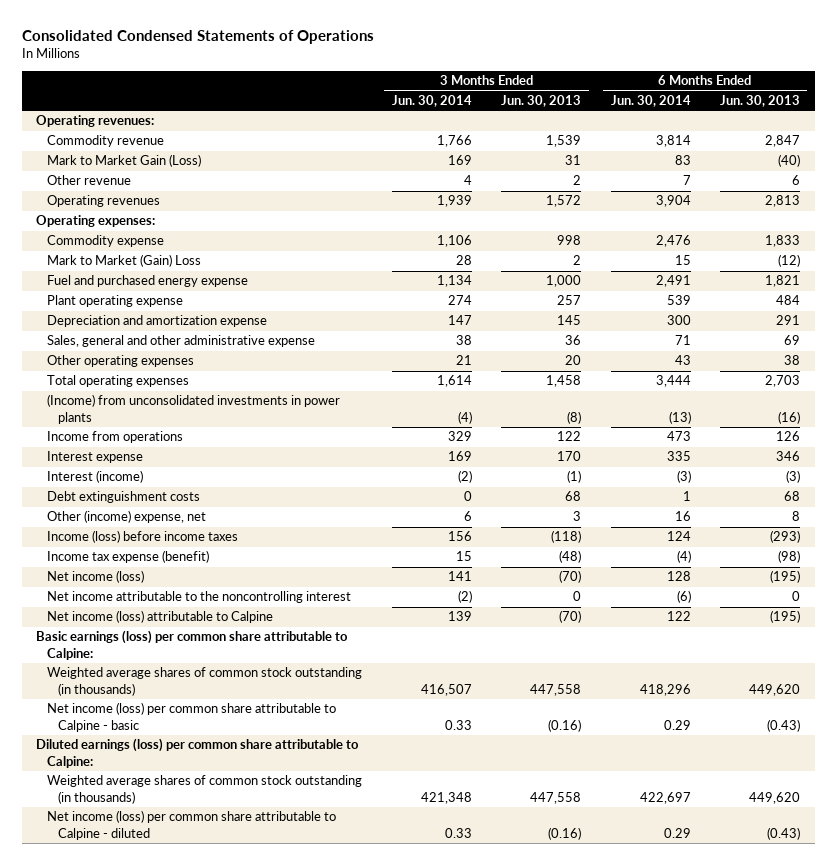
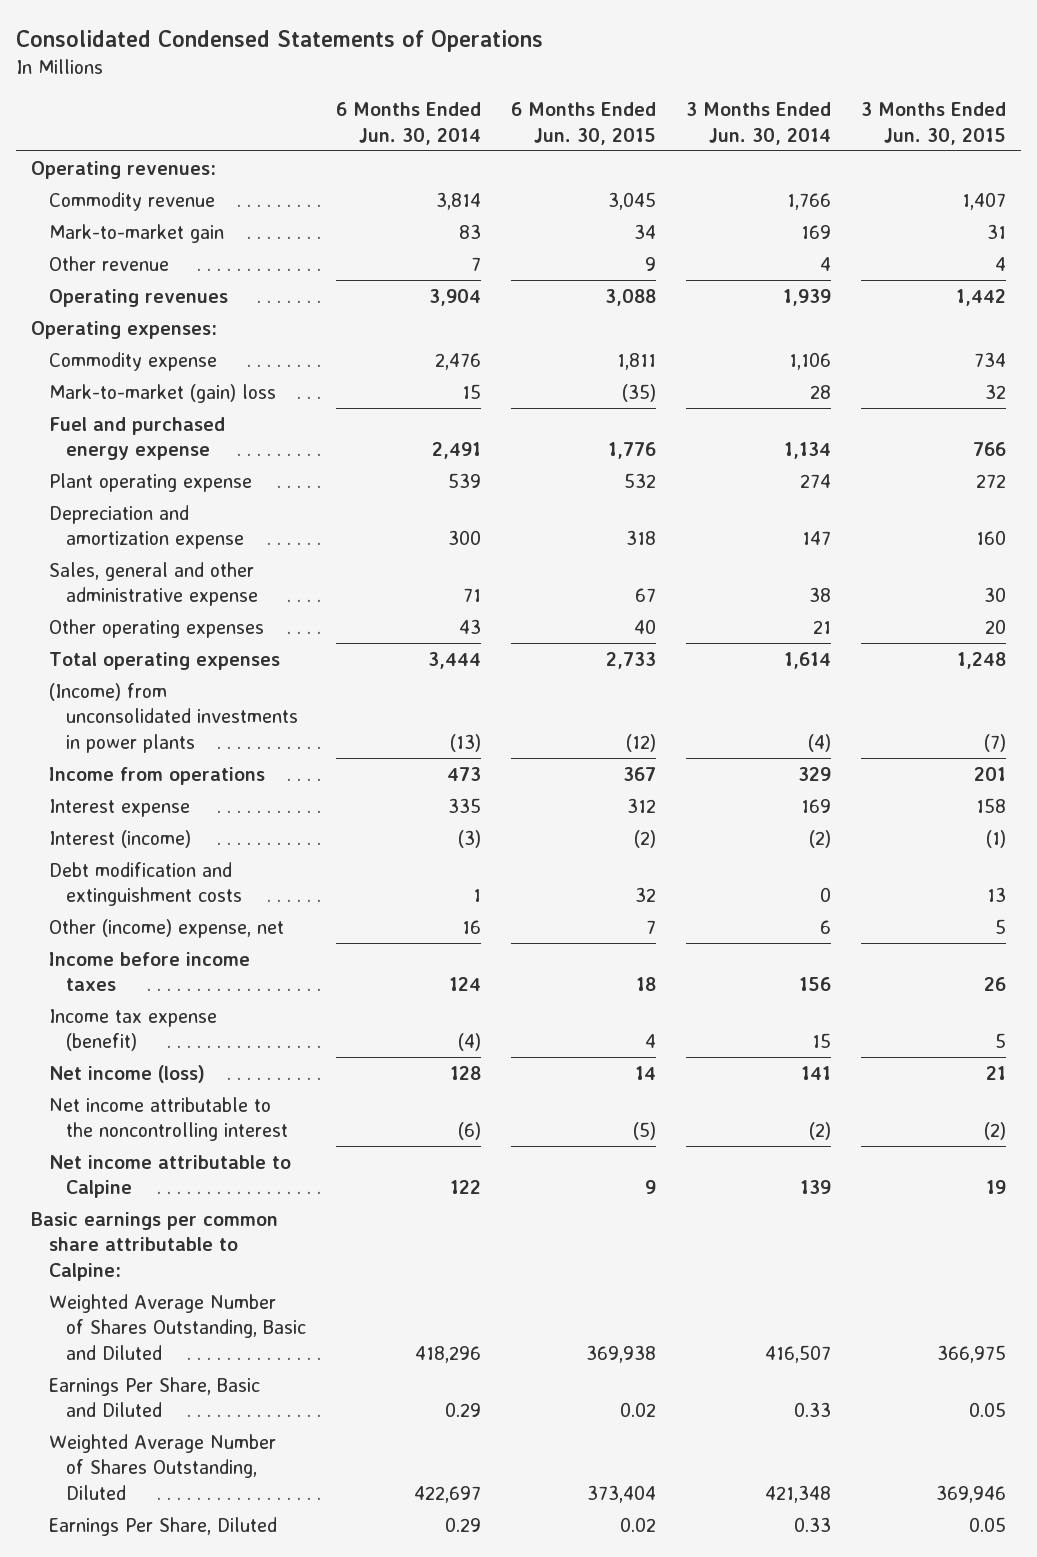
- | 3 Months Ended Jun. 30, 2014 | 3 Months Ended Jun. 30, 2013 | 6 Months Ended Jun. 30, 2014 | 6 Months Ended Jun. 30, 2013
+ | 6 Months Ended Jun. 30, 2014 | 6 Months Ended Jun. 30, 2015 | 3 Months Ended Jun. 30, 2014 | 3 Months Ended Jun. 30, 2015
- Mark to Market Gain (Loss) | 169 | 31 | 83 | (40)
+ Mark-to-market gain | 83 | 34 | 169 | 31
- Mark to Market (Gain) Loss | 28 | 2 | 15 | (12)
+ Mark-to-market (gain) loss | 15 | (35) | 28 | 32
- Debt extinguishment costs | 0 | 68 | 1 | 68
+ Debt modification and extinguishment costs | 1 | 32 | 0 | 13
- Income (loss) before income taxes | 156 | (118) | 124 | (293)
+ Income before income taxes | 124 | 18 | 156 | 26
- Net income (loss) attributable to Calpine | 139 | (70) | 122 | (195)
- Basic earnings (loss) per common share attributable to Calpine:
- Weighted average shares of common stock outstanding (in thousands) | 416,507 | 447,558 | 418,296 | 449,620
- Net income (loss) per common share attributable to Calpine - basic | 0.33 | (0.16) | 0.29 | (0.43)
- Diluted earnings (loss) per common share attributable to Calpine:
- Weighted average shares of common stock outstanding (in thousands) | 421,348 | 447,558 | 422,697 | 449,620
- Net income (loss) per common share attributable to Calpine - diluted | 0.33 | (0.16) | 0.29 | (0.43)
+ Net income attributable to Calpine | 122 | 9 | 139 | 19
+ Basic earnings per common share attributable to Calpine:
+ Weighted Average Number of Shares Outstanding, Basic and Diluted | 418,296 | 369,938 | 416,507 | 366,975
+ Earnings Per Share, Basic and Diluted | 0.29 | 0.02 | 0.33 | 0.05
+ Weighted Average Number of Shares Outstanding, Diluted | 422,697 | 373,404 | 421,348 | 369,946
+ Earnings Per Share, Diluted | 0.29 | 0.02 | 0.33 | 0.05

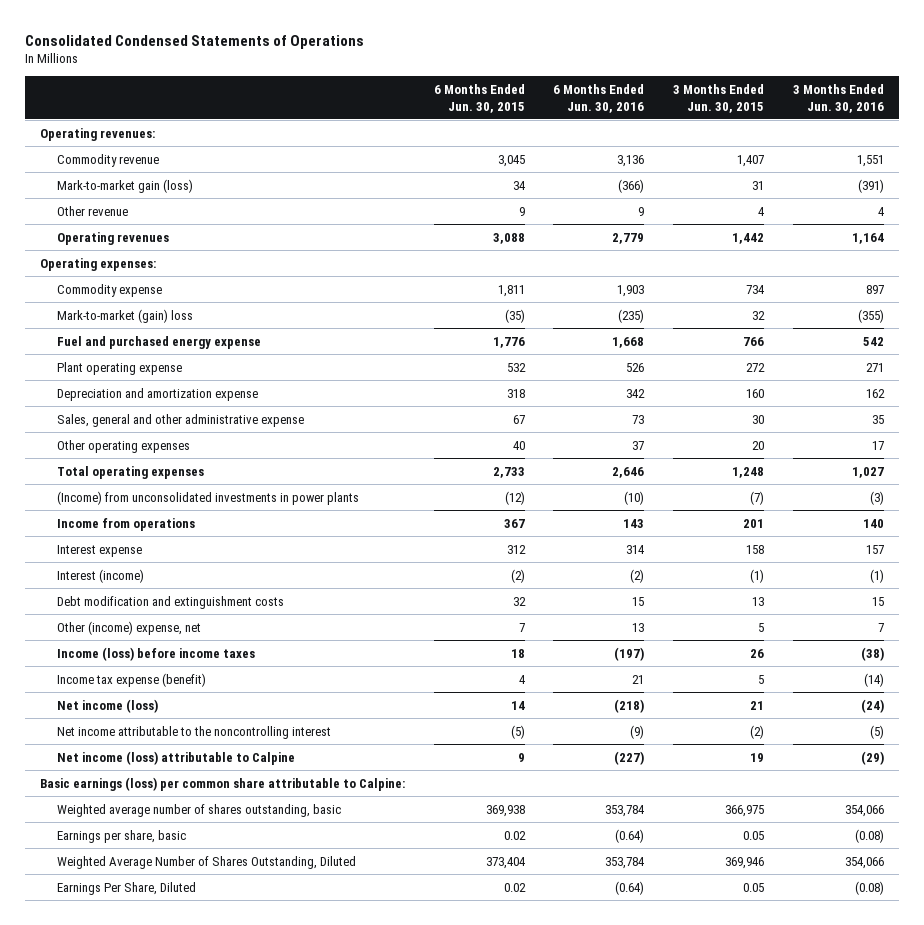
- | 6 Months Ended Jun. 30, 2014 | 6 Months Ended Jun. 30, 2015 | 3 Months Ended Jun. 30, 2014 | 3 Months Ended Jun. 30, 2015
+ | 6 Months Ended Jun. 30, 2015 | 6 Months Ended Jun. 30, 2016 | 3 Months Ended Jun. 30, 2015 | 3 Months Ended Jun. 30, 2016
- Mark-to-market gain | 83 | 34 | 169 | 31
+ Mark-to-market gain (loss) | 34 | (366) | 31 | (391)
- Income before income taxes | 124 | 18 | 156 | 26
+ Income (loss) before income taxes | 18 | (197) | 26 | (38)
- Net income attributable to Calpine | 122 | 9 | 139 | 19
- Basic earnings per common share attributable to Calpine:
- Weighted Average Number of Shares Outstanding, Basic and Diluted | 418,296 | 369,938 | 416,507 | 366,975
- Earnings Per Share, Basic and Diluted | 0.29 | 0.02 | 0.33 | 0.05
+ Net income (loss) attributable to Calpine | 9 | (227) | 19 | (29)
+ Basic earnings (loss) per common share attributable to Calpine:
+ Weighted average number of shares outstanding, basic | 369,938 | 353,784 | 366,975 | 354,066
+ Earnings per share, basic | 0.02 | (0.64) | 0.05 | (0.08)

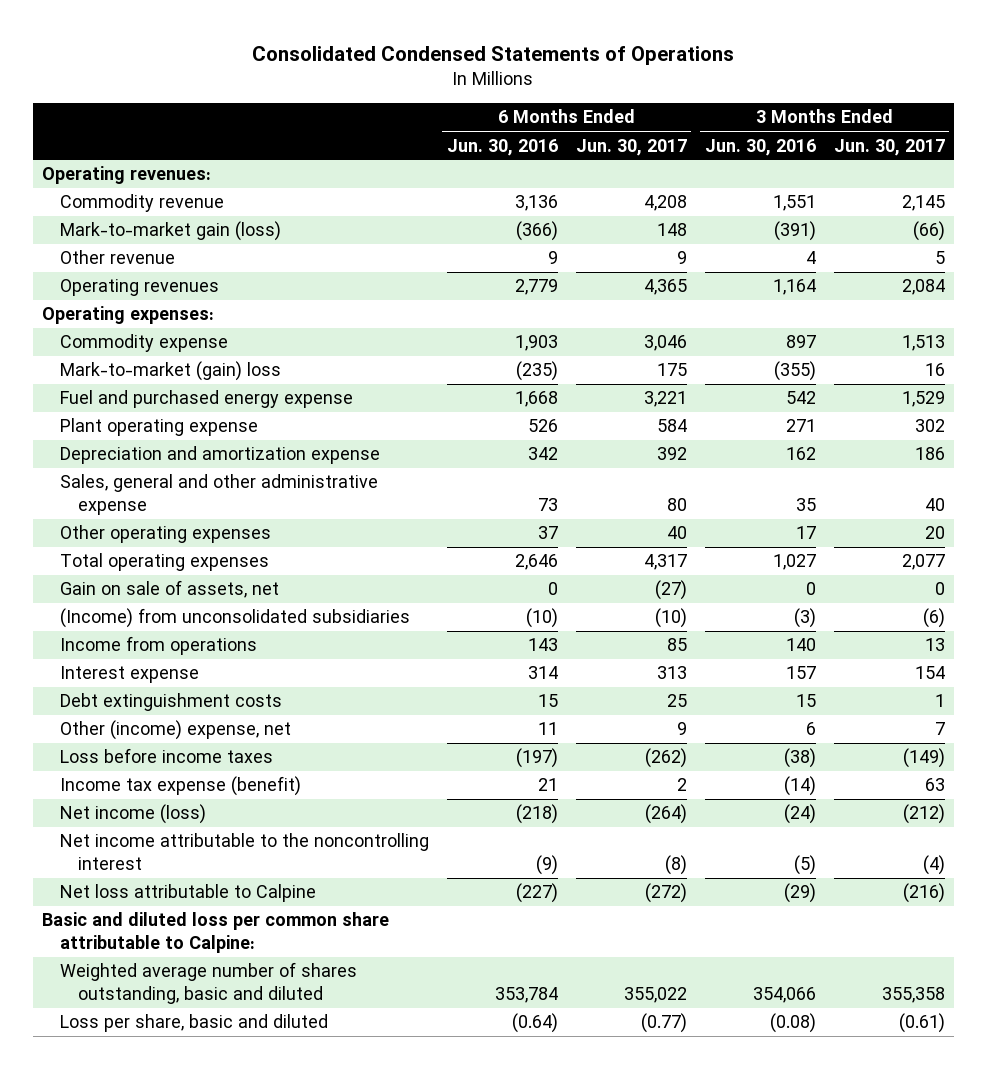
- | 6 Months Ended Jun. 30, 2015 | 6 Months Ended Jun. 30, 2016 | 3 Months Ended Jun. 30, 2015 | 3 Months Ended Jun. 30, 2016
+ | 6 Months Ended Jun. 30, 2016 | 6 Months Ended Jun. 30, 2017 | 3 Months Ended Jun. 30, 2016 | 3 Months Ended Jun. 30, 2017
- (Income) from unconsolidated investments in power plants | (12) | (10) | (7) | (3)
+ Gain on sale of assets, net | 0 | (27) | 0 | 0
+ (Income) from unconsolidated subsidiaries | (10) | (10) | (3) | (6)
- Interest (income) | (2) | (2) | (1) | (1)
- Debt modification and extinguishment costs | 32 | 15 | 13 | 15
- Other (income) expense, net | 7 | 13 | 5 | 7
- Income (loss) before income taxes | 18 | (197) | 26 | (38)
+ Debt extinguishment costs | 15 | 25 | 15 | 1
+ Other (income) expense, net | 11 | 9 | 6 | 7
+ Loss before income taxes | (197) | (262) | (38) | (149)
- Net income (loss) attributable to Calpine | 9 | (227) | 19 | (29)
- Basic earnings (loss) per common share attributable to Calpine:
- Weighted average number of shares outstanding, basic | 369,938 | 353,784 | 366,975 | 354,066
- Earnings per share, basic | 0.02 | (0.64) | 0.05 | (0.08)
- Weighted Average Number of Shares Outstanding, Diluted | 373,404 | 353,784 | 369,946 | 354,066
- Earnings Per Share, Diluted | 0.02 | (0.64) | 0.05 | (0.08)
+ Net loss attributable to Calpine | (227) | (272) | (29) | (216)
+ Basic and diluted loss per common share attributable to Calpine:
+ Weighted average number of shares outstanding, basic and diluted | 353,784 | 355,022 | 354,066 | 355,358
+ Loss per share, basic and diluted | (0.64) | (0.77) | (0.08) | (0.61)

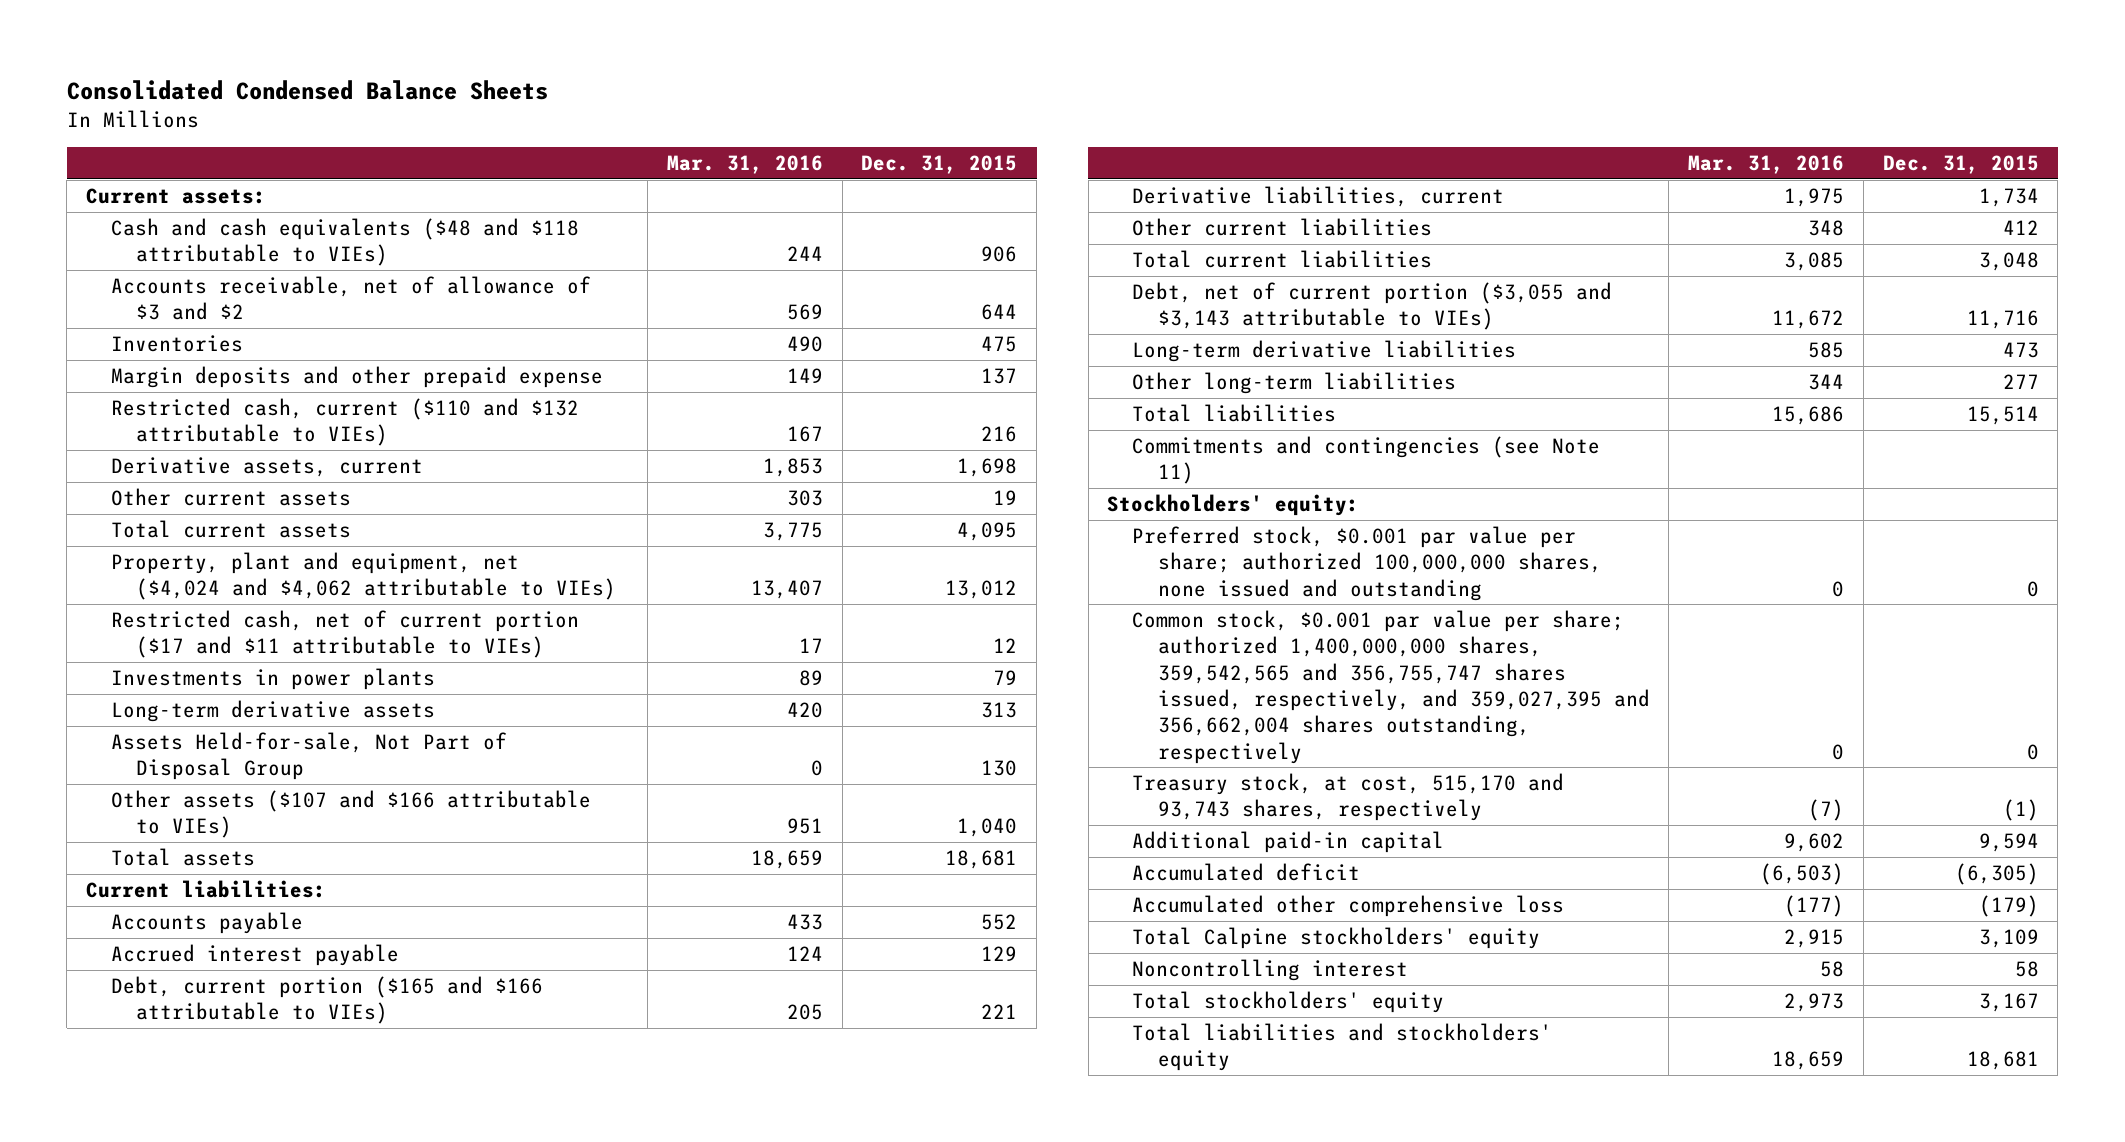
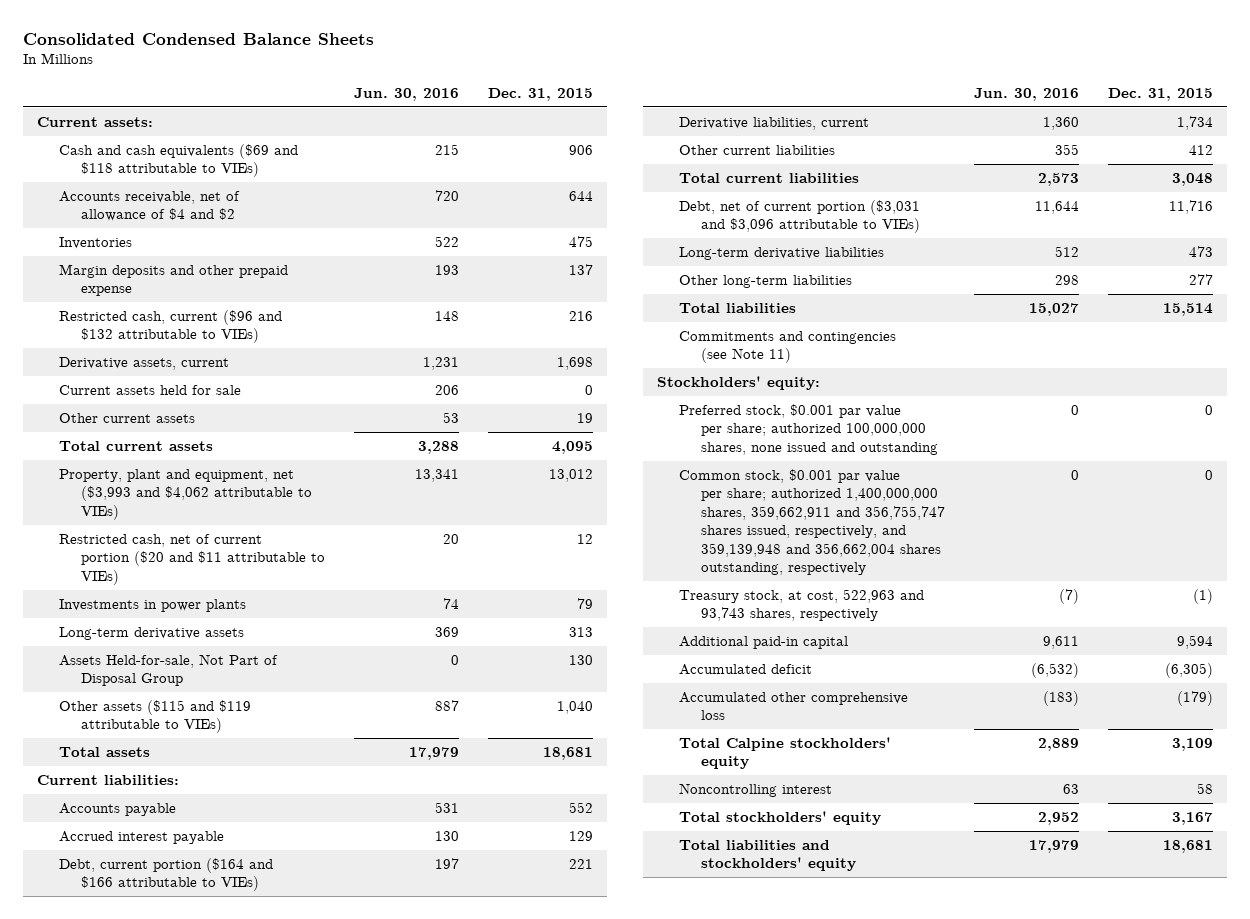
- | Mar. 31, 2016 | Dec. 31, 2015
+ | Jun. 30, 2016 | Dec. 31, 2015
- Cash and cash equivalents ($48 and $118 attributable to VIEs) | 244 | 906
- Accounts receivable, net of allowance of $3 and $2 | 569 | 644
+ Cash and cash equivalents ($69 and $118 attributable to VIEs) | 215 | 906
+ Accounts receivable, net of allowance of $4 and $2 | 720 | 644
- Restricted cash, current ($110 and $132 attributable to VIEs) | 167 | 216
+ Restricted cash, current ($96 and $132 attributable to VIEs) | 148 | 216
+ Current assets held for sale | 206 | 0
- Property, plant and equipment, net ($4,024 and $4,062 attributable to VIEs) | 13,407 | 13,012
- Restricted cash, net of current portion ($17 and $11 attributable to VIEs) | 17 | 12
+ Property, plant and equipment, net ($3,993 and $4,062 attributable to VIEs) | 13,341 | 13,012
+ Restricted cash, net of current portion ($20 and $11 attributable to VIEs) | 20 | 12
- Other assets ($107 and $166 attributable to VIEs) | 951 | 1,040
+ Other assets ($115 and $119 attributable to VIEs) | 887 | 1,040
- Debt, current portion ($165 and $166 attributable to VIEs) | 205 | 221
+ Debt, current portion ($164 and $166 attributable to VIEs) | 197 | 221
- Debt, net of current portion ($3,055 and $3,143 attributable to VIEs) | 11,672 | 11,716
+ Debt, net of current portion ($3,031 and $3,096 attributable to VIEs) | 11,644 | 11,716
- Common stock, $0.001 par value per share; authorized 1,400,000,000 shares, 359,542,565 and 356,755,747 shares issued, respectively, and 359,027,395 and 356,662,004 shares outstanding, respectively | 0 | 0
- Treasury stock, at cost, 515,170 and 93,743 shares, respectively | (7) | (1)
+ Common stock, $0.001 par value per share; authorized 1,400,000,000 shares, 359,662,911 and 356,755,747 shares issued, respectively, and 359,139,948 and 356,662,004 shares outstanding, respectively | 0 | 0
+ Treasury stock, at cost, 522,963 and 93,743 shares, respectively | (7) | (1)

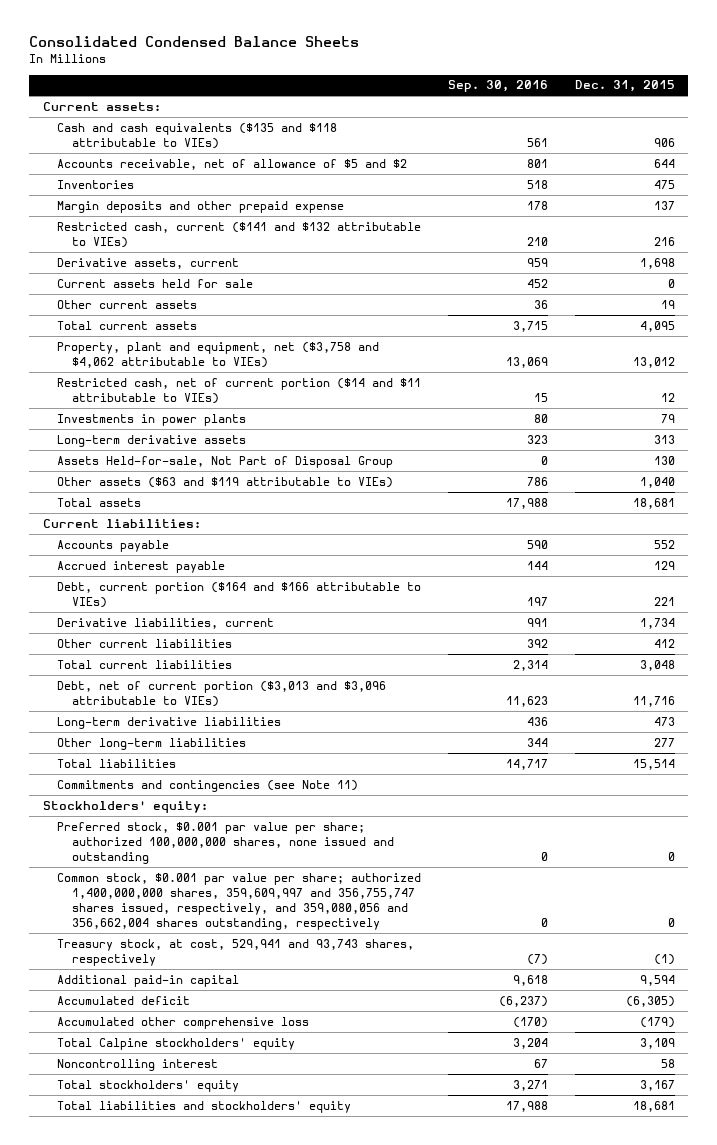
- | Jun. 30, 2016 | Dec. 31, 2015
+ | Sep. 30, 2016 | Dec. 31, 2015
- Cash and cash equivalents ($69 and $118 attributable to VIEs) | 215 | 906
- Accounts receivable, net of allowance of $4 and $2 | 720 | 644
+ Cash and cash equivalents ($135 and $118 attributable to VIEs) | 561 | 906
+ Accounts receivable, net of allowance of $5 and $2 | 801 | 644
- Restricted cash, current ($96 and $132 attributable to VIEs) | 148 | 216
+ Restricted cash, current ($141 and $132 attributable to VIEs) | 210 | 216
- Property, plant and equipment, net ($3,993 and $4,062 attributable to VIEs) | 13,341 | 13,012
- Restricted cash, net of current portion ($20 and $11 attributable to VIEs) | 20 | 12
+ Property, plant and equipment, net ($3,758 and $4,062 attributable to VIEs) | 13,069 | 13,012
+ Restricted cash, net of current portion ($14 and $11 attributable to VIEs) | 15 | 12
- Other assets ($115 and $119 attributable to VIEs) | 887 | 1,040
+ Other assets ($63 and $119 attributable to VIEs) | 786 | 1,040
- Debt, net of current portion ($3,031 and $3,096 attributable to VIEs) | 11,644 | 11,716
+ Debt, net of current portion ($3,013 and $3,096 attributable to VIEs) | 11,623 | 11,716
- Common stock, $0.001 par value per share; authorized 1,400,000,000 shares, 359,662,911 and 356,755,747 shares issued, respectively, and 359,139,948 and 356,662,004 shares outstanding, respectively | 0 | 0
- Treasury stock, at cost, 522,963 and 93,743 shares, respectively | (7) | (1)
+ Common stock, $0.001 par value per share; authorized 1,400,000,000 shares, 359,609,997 and 356,755,747 shares issued, respectively, and 359,080,056 and 356,662,004 shares outstanding, respectively | 0 | 0
+ Treasury stock, at cost, 529,941 and 93,743 shares, respectively | (7) | (1)

